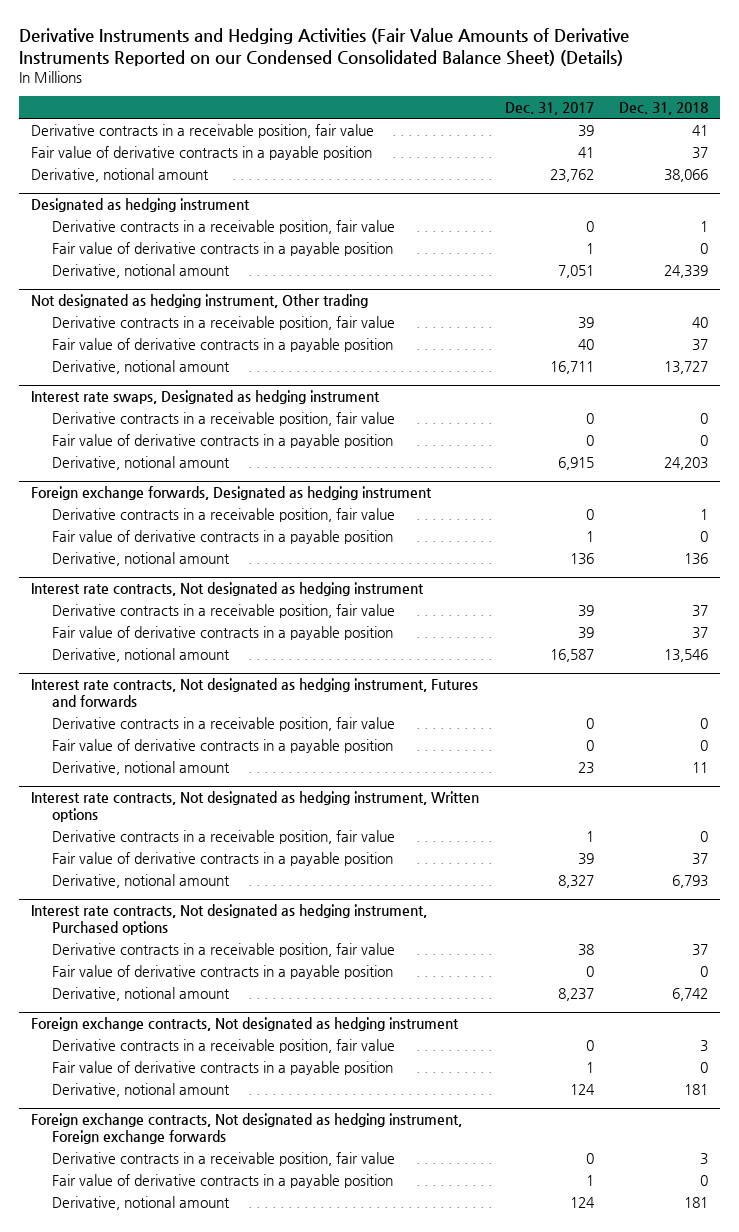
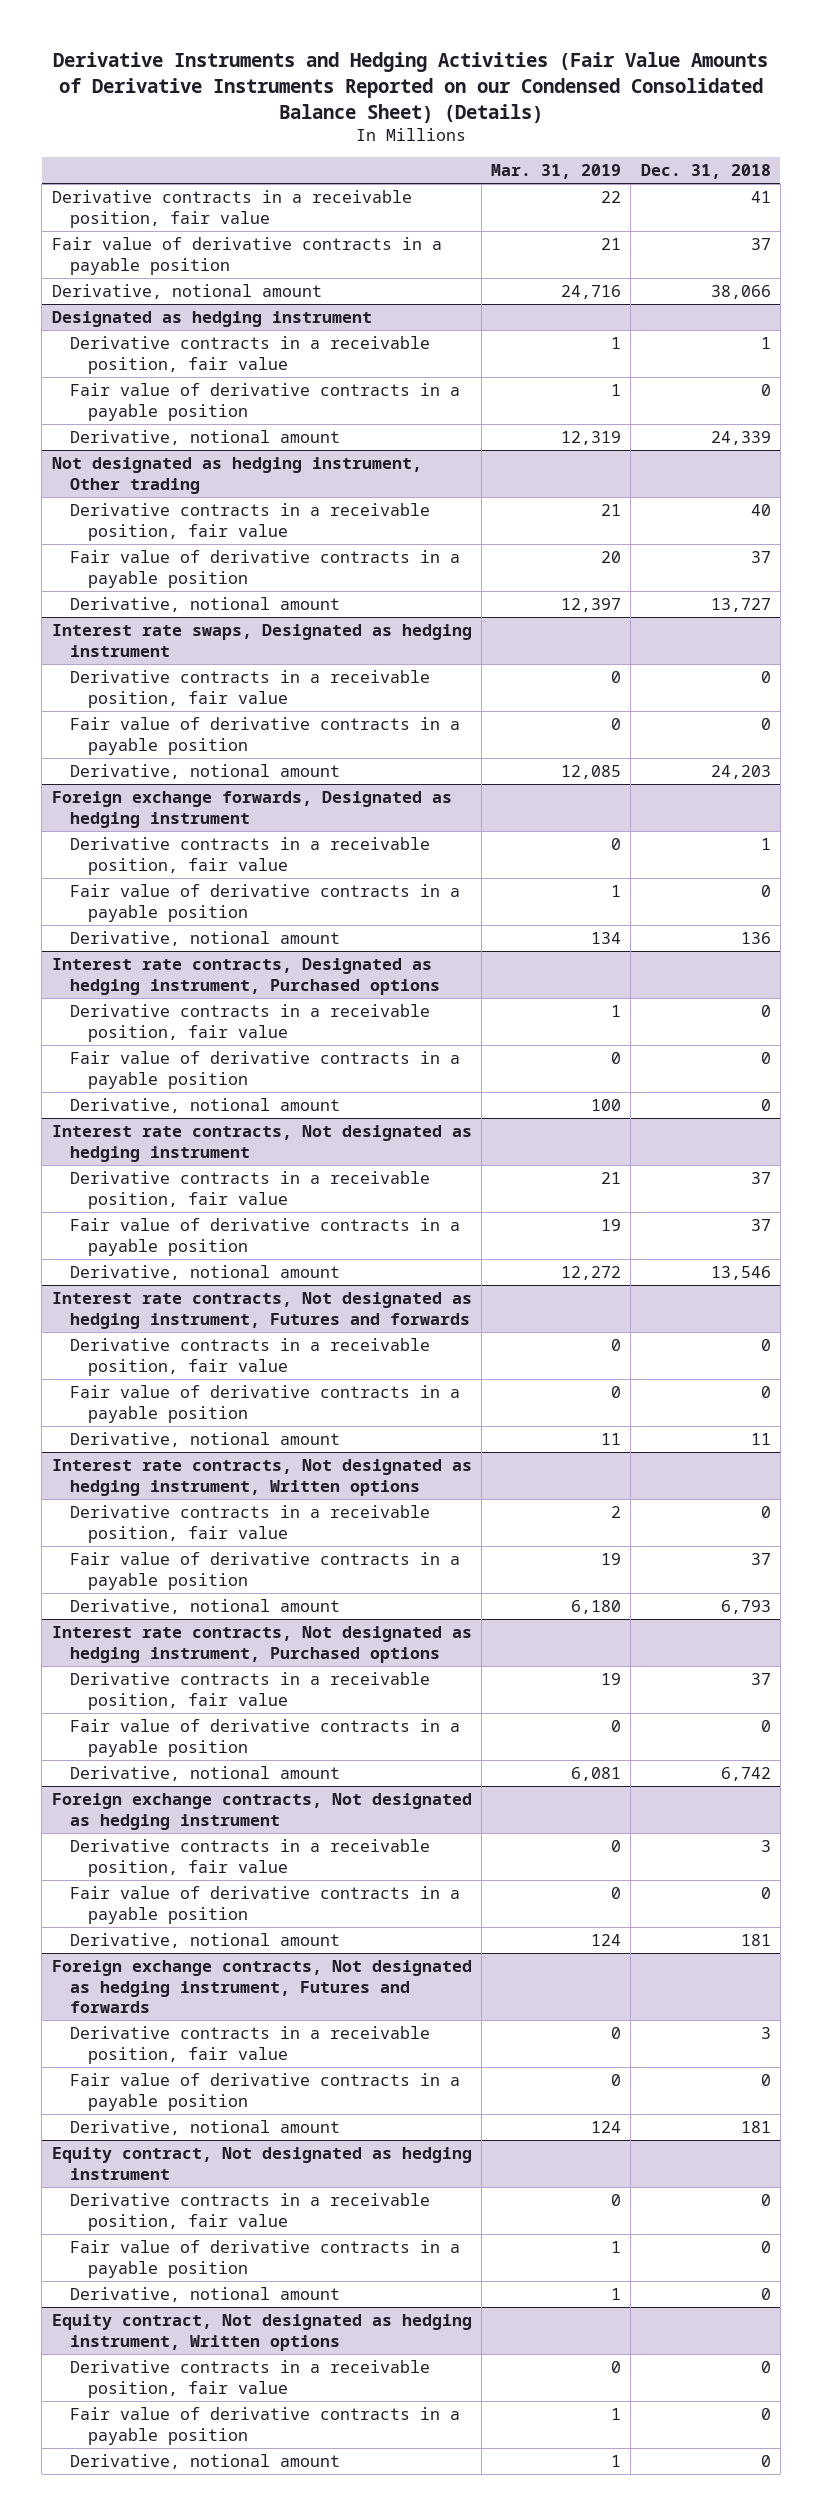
- | Dec. 31, 2017 | Dec. 31, 2018
+ | Mar. 31, 2019 | Dec. 31, 2018
+ Interest rate contracts, Designated as hedging instrument, Purchased options
+ Derivative contracts in a receivable position, fair value | 1 | 0
+ Fair value of derivative contracts in a payable position | 0 | 0
+ Derivative, notional amount | 100 | 0
- Foreign exchange contracts, Not designated as hedging instrument, Foreign exchange forwards
+ Foreign exchange contracts, Not designated as hedging instrument, Futures and forwards
+ Equity contract, Not designated as hedging instrument
+ Derivative contracts in a receivable position, fair value | 0 | 0
+ Fair value of derivative contracts in a payable position | 1 | 0
+ Derivative, notional amount | 1 | 0
+ Equity contract, Not designated as hedging instrument, Written options
+ Derivative contracts in a receivable position, fair value | 0 | 0
+ Fair value of derivative contracts in a payable position | 1 | 0
+ Derivative, notional amount | 1 | 0

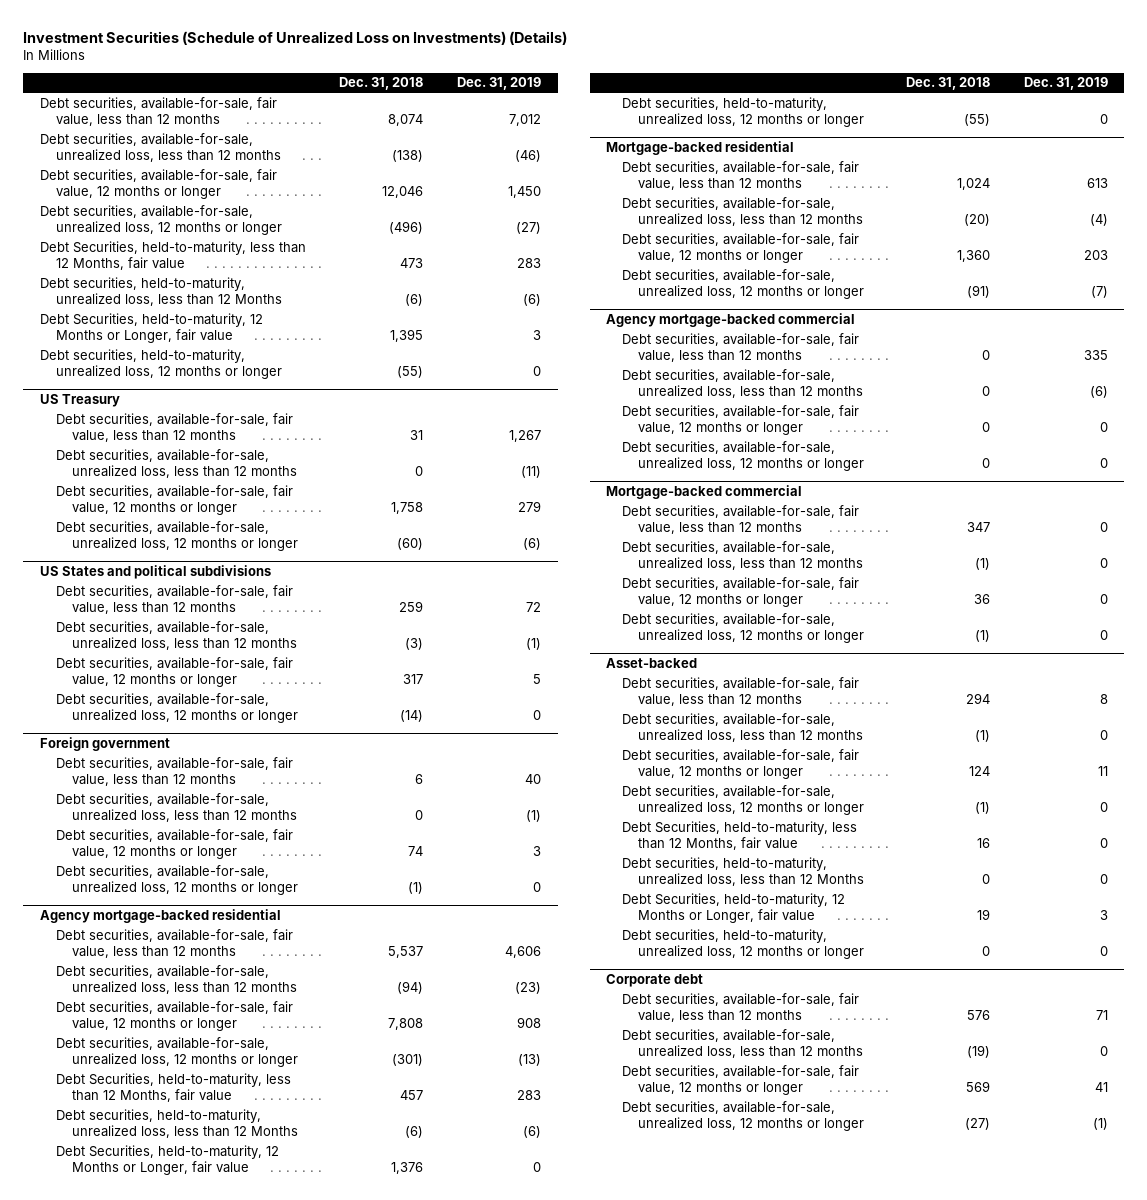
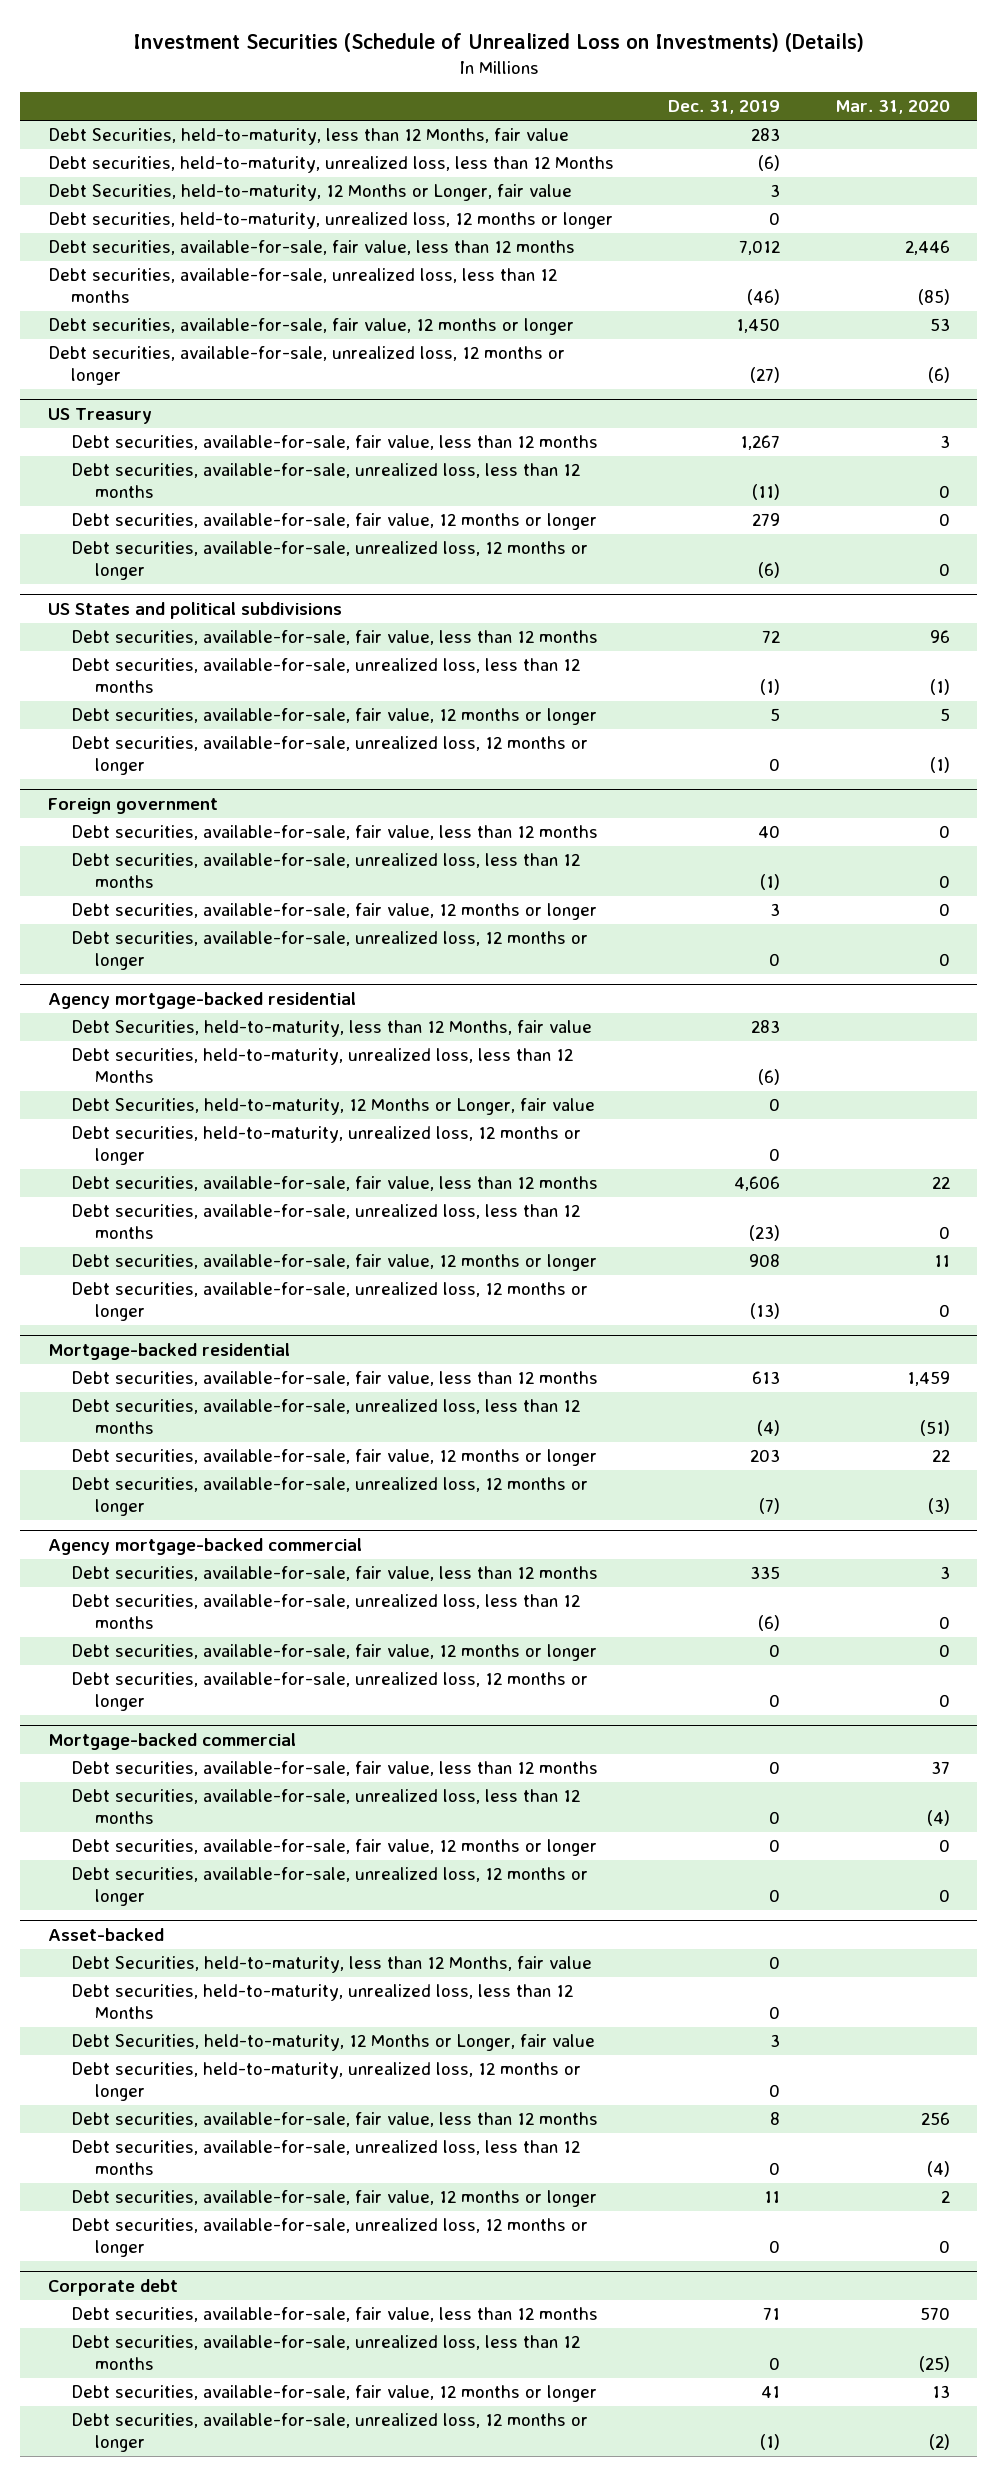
- | Dec. 31, 2018 | Dec. 31, 2019
+ | Dec. 31, 2019 | Mar. 31, 2020
moved down: Debt securities, available-for-sale, fair value, less than 12 months | 7,012 | 2,446
moved down: Debt securities, available-for-sale, unrealized loss, less than 12 months | (46) | (85)
moved down: Debt securities, available-for-sale, fair value, 12 months or longer | 1,450 | 53
moved down: Debt securities, available-for-sale, unrealized loss, 12 months or longer | (27) | (6)
@ Agency mortgage-backed residential
moved down: Debt securities, available-for-sale, fair value, less than 12 months | 4,606 | 22
moved down: Debt securities, available-for-sale, unrealized loss, less than 12 months | (23) | 0
moved down: Debt securities, available-for-sale, fair value, 12 months or longer | 908 | 11
moved down: Debt securities, available-for-sale, unrealized loss, 12 months or longer | (13) | 0
@ Asset-backed
moved down: Debt securities, available-for-sale, fair value, less than 12 months | 8 | 256
moved down: Debt securities, available-for-sale, unrealized loss, less than 12 months | 0 | (4)
moved down: Debt securities, available-for-sale, fair value, 12 months or longer | 11 | 2
moved down: Debt securities, available-for-sale, unrealized loss, 12 months or longer | 0 | 0

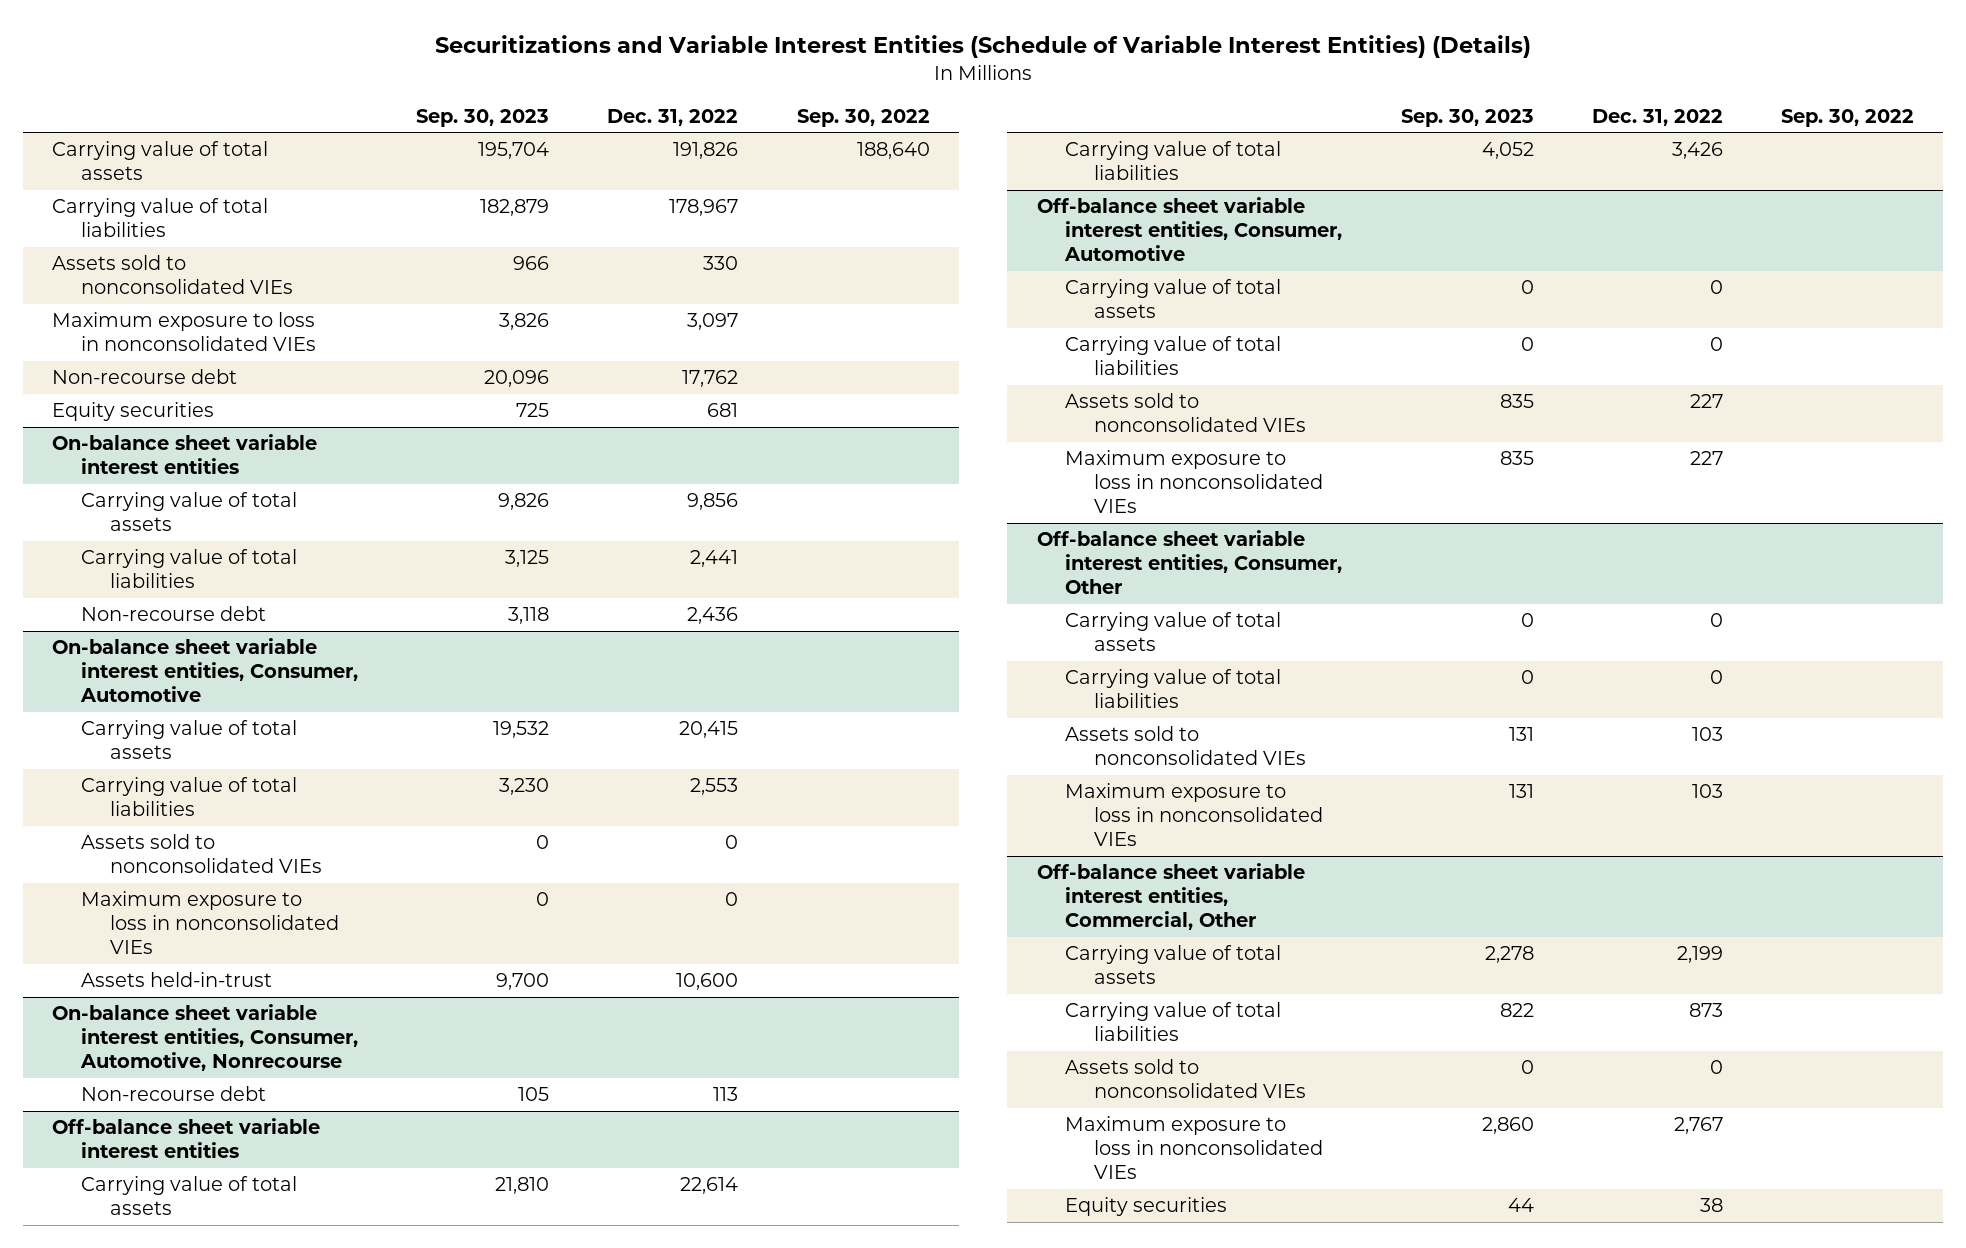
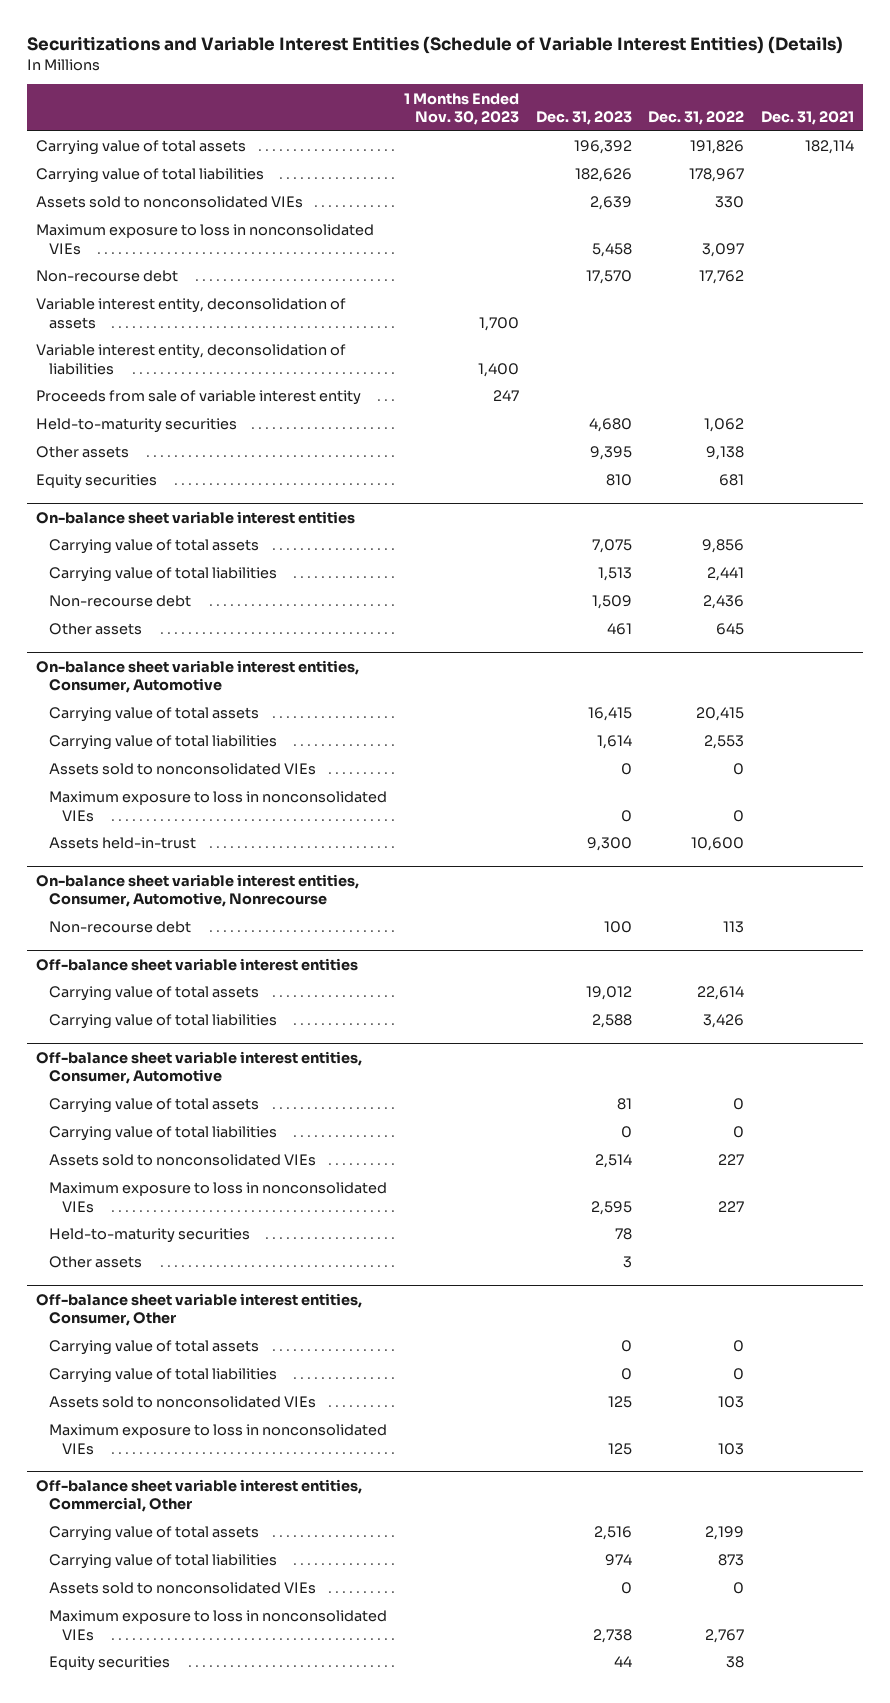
- | Sep. 30, 2023 | Dec. 31, 2022 | Sep. 30, 2022
+ | 1 Months Ended Nov. 30, 2023 | Dec. 31, 2023 | Dec. 31, 2022 | Dec. 31, 2021
+ Variable interest entity, deconsolidation of assets | 1,700 | | |
+ Variable interest entity, deconsolidation of liabilities | 1,400 | | |
+ Proceeds from sale of variable interest entity | 247 | | |
+ Held-to-maturity securities | | 4,680 | 1,062 |
+ Other assets | | 9,395 | 9,138 |
@ On-balance sheet variable interest entities
+ Other assets | | 461 | 645 |
@ Off-balance sheet variable interest entities, Consumer, Automotive
+ Held-to-maturity securities | | 78 | |
+ Other assets | | 3 | |

